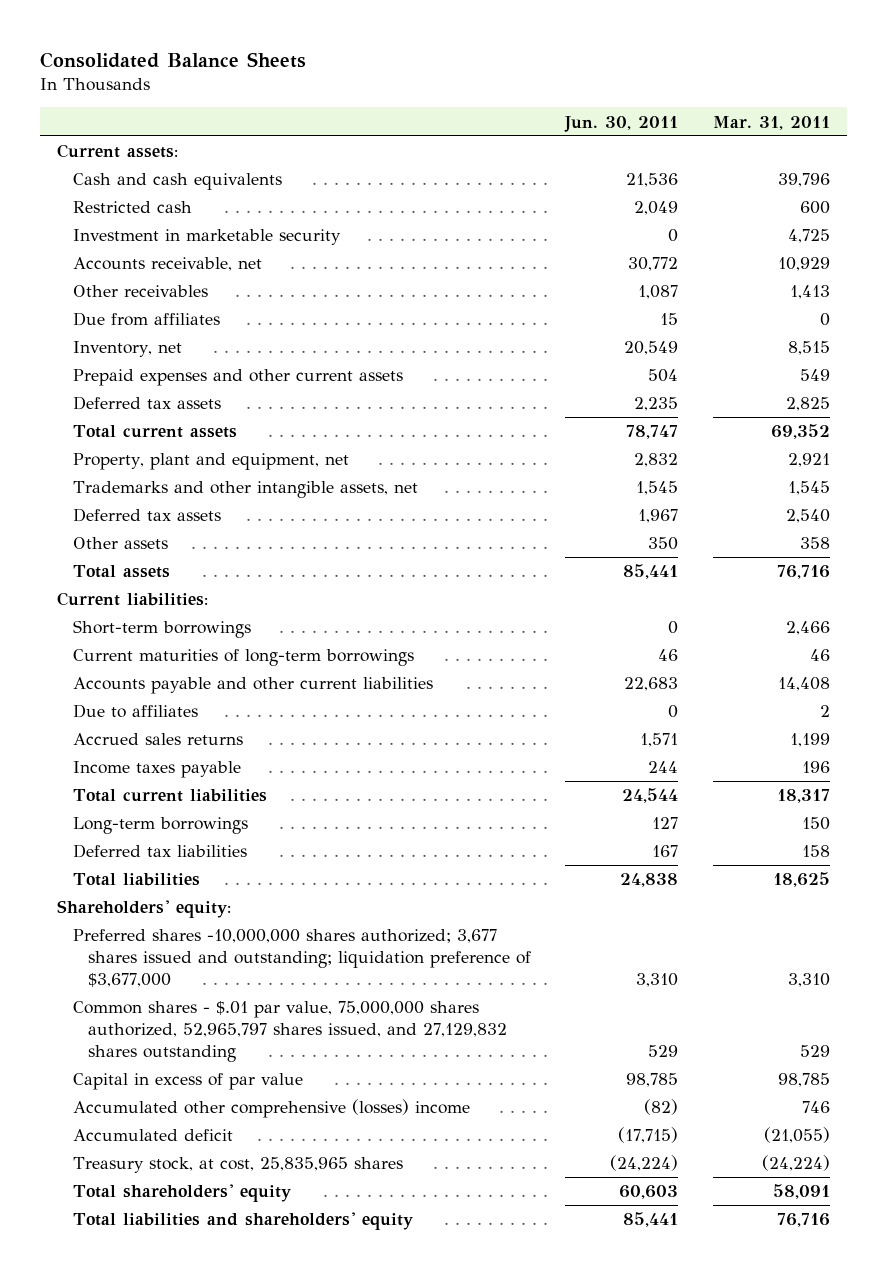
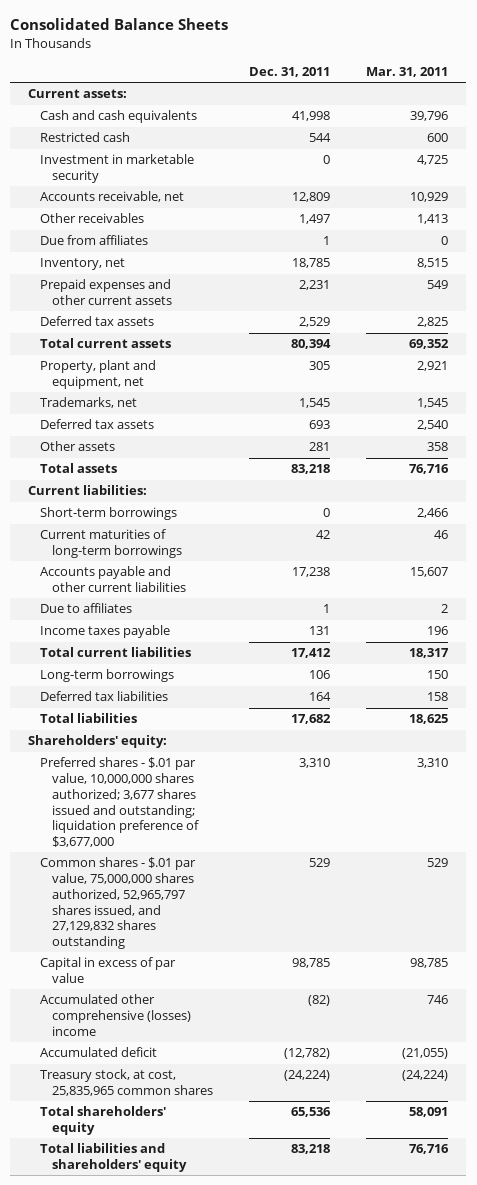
- | Jun. 30, 2011 | Mar. 31, 2011
+ | Dec. 31, 2011 | Mar. 31, 2011
- Trademarks and other intangible assets, net | 1,545 | 1,545
+ Trademarks, net | 1,545 | 1,545
- Accounts payable and other current liabilities | 22,683 | 14,408
+ Accounts payable and other current liabilities | 17,238 | 15,607
- Accrued sales returns | 1,571 | 1,199
- Preferred shares -10,000,000 shares authorized; 3,677 shares issued and outstanding; liquidation preference of $3,677,000 | 3,310 | 3,310
+ Preferred shares - $.01 par value, 10,000,000 shares authorized; 3,677 shares issued and outstanding; liquidation preference of $3,677,000 | 3,310 | 3,310
- Treasury stock, at cost, 25,835,965 shares | (24,224) | (24,224)
+ Treasury stock, at cost, 25,835,965 common shares | (24,224) | (24,224)

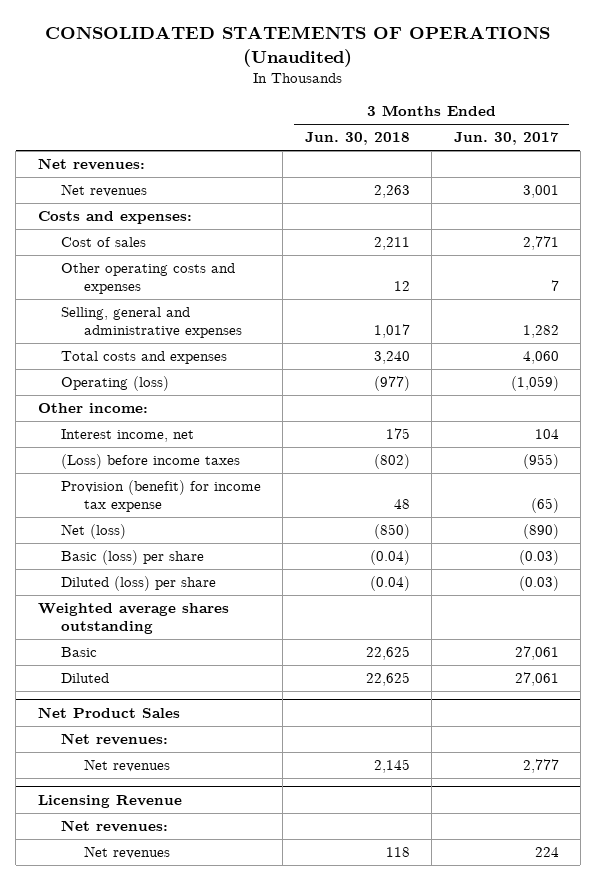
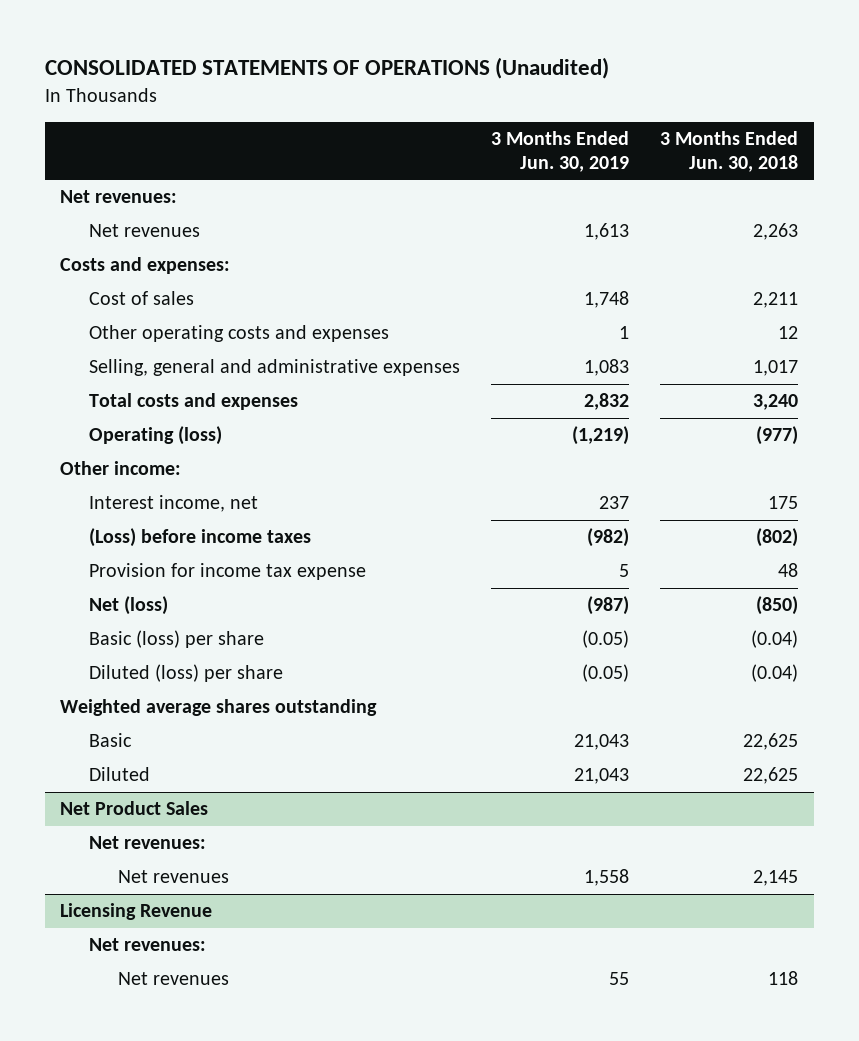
- | 3 Months Ended Jun. 30, 2018 | 3 Months Ended Jun. 30, 2017
+ | 3 Months Ended Jun. 30, 2019 | 3 Months Ended Jun. 30, 2018
- Provision (benefit) for income tax expense | 48 | (65)
+ Provision for income tax expense | 5 | 48

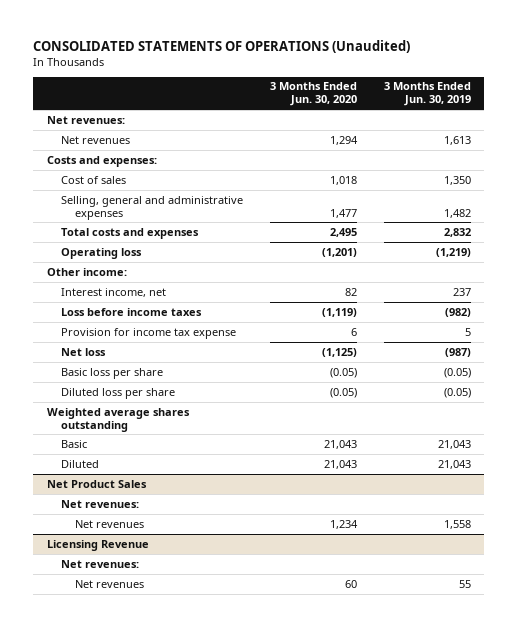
- | 3 Months Ended Jun. 30, 2019 | 3 Months Ended Jun. 30, 2018
+ | 3 Months Ended Jun. 30, 2020 | 3 Months Ended Jun. 30, 2019
- Cost of sales | 1,748 | 2,211
- Other operating costs and expenses | 1 | 12
- Selling, general and administrative expenses | 1,083 | 1,017
+ Cost of sales | 1,018 | 1,350
+ Selling, general and administrative expenses | 1,477 | 1,482
- Operating (loss) | (1,219) | (977)
+ Operating loss | (1,201) | (1,219)
- (Loss) before income taxes | (982) | (802)
+ Loss before income taxes | (1,119) | (982)
- Net (loss) | (987) | (850)
- Basic (loss) per share | (0.05) | (0.04)
- Diluted (loss) per share | (0.05) | (0.04)
+ Net loss | (1,125) | (987)
+ Basic loss per share | (0.05) | (0.05)
+ Diluted loss per share | (0.05) | (0.05)

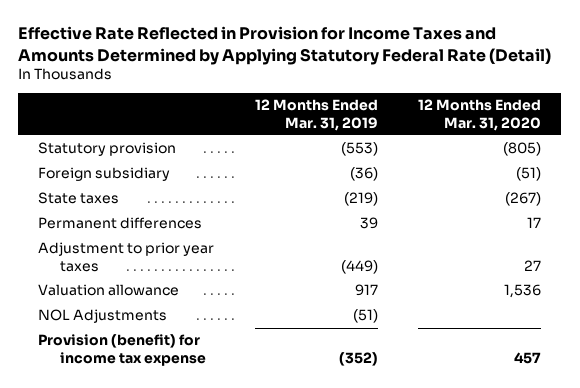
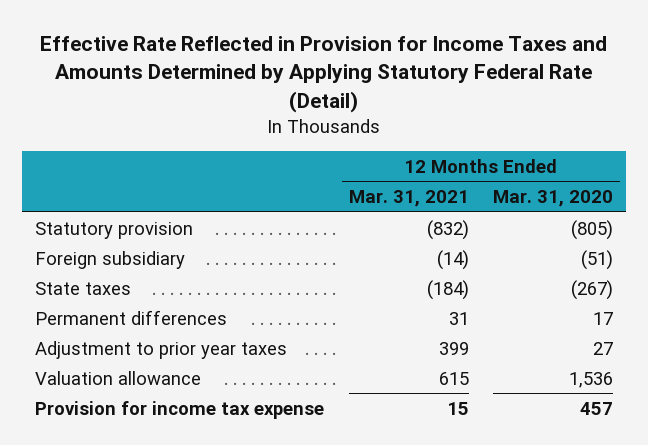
- | 12 Months Ended Mar. 31, 2019 | 12 Months Ended Mar. 31, 2020
+ | 12 Months Ended Mar. 31, 2021 | 12 Months Ended Mar. 31, 2020
- NOL Adjustments | (51) |
- Provision (benefit) for income tax expense | (352) | 457
+ Provision for income tax expense | 15 | 457

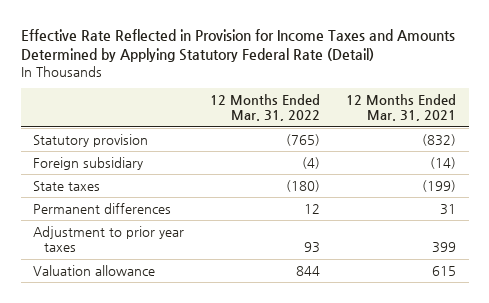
- | 12 Months Ended Mar. 31, 2021 | 12 Months Ended Mar. 31, 2020
+ | 12 Months Ended Mar. 31, 2022 | 12 Months Ended Mar. 31, 2021
- State taxes | (184) | (267)
+ State taxes | (180) | (199)
- Provision for income tax expense | 15 | 457

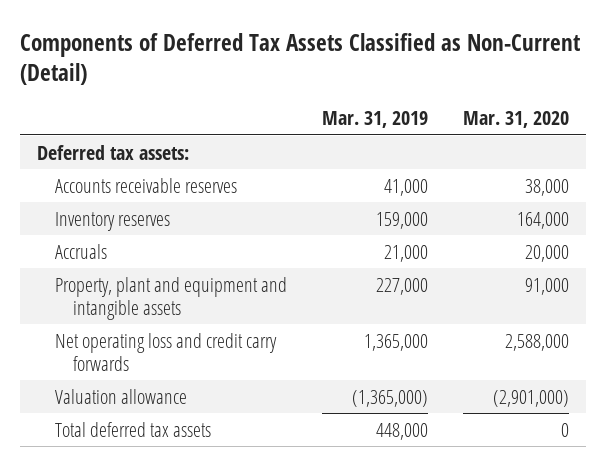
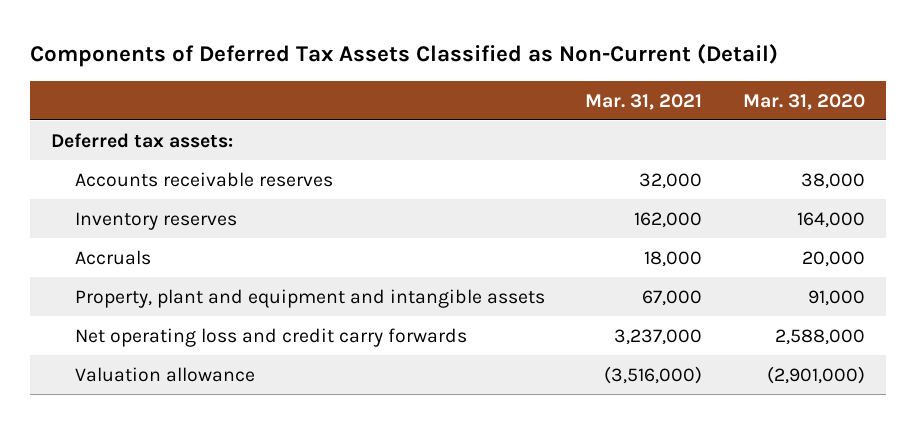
- | Mar. 31, 2019 | Mar. 31, 2020
+ | Mar. 31, 2021 | Mar. 31, 2020
- Total deferred tax assets | 448,000 | 0

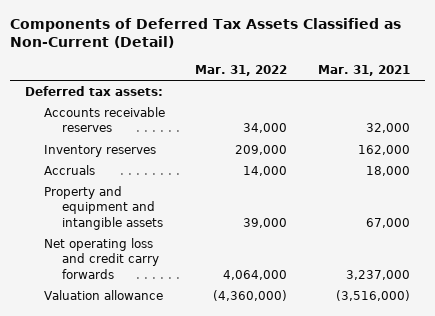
- | Mar. 31, 2021 | Mar. 31, 2020
+ | Mar. 31, 2022 | Mar. 31, 2021
- Property, plant and equipment and intangible assets | 67,000 | 91,000
+ Property and equipment and intangible assets | 39,000 | 67,000

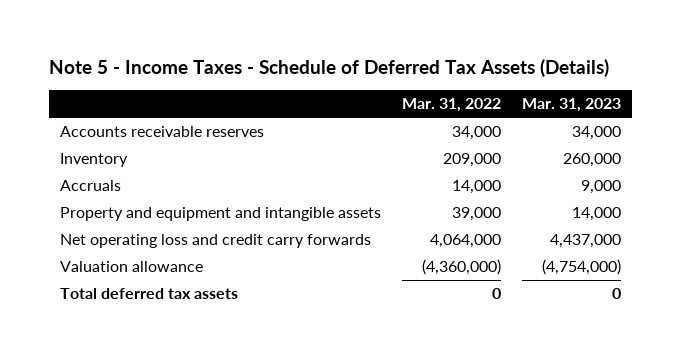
- Components of Deferred Tax Assets Classified as Non-Current (Detail)
+ Note 5 - Income Taxes - Schedule of Deferred Tax Assets (Details)
- | Mar. 31, 2022 | Mar. 31, 2021
+ | Mar. 31, 2022 | Mar. 31, 2023
- Deferred tax assets:
- Inventory reserves | 209,000 | 162,000
+ Inventory | 209,000 | 260,000
+ Total deferred tax assets | 0 | 0

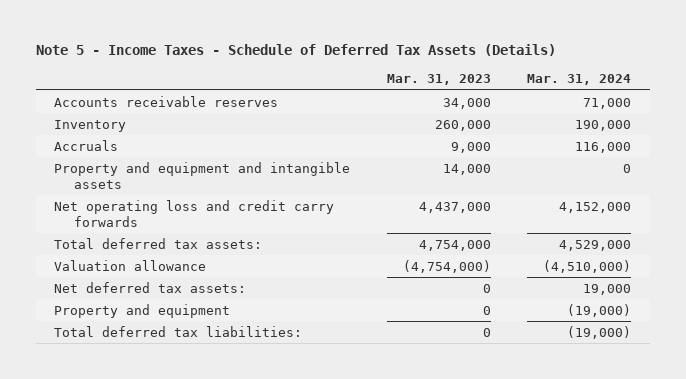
- | Mar. 31, 2022 | Mar. 31, 2023
+ | Mar. 31, 2023 | Mar. 31, 2024
+ Total deferred tax assets: | 4,754,000 | 4,529,000
- Total deferred tax assets | 0 | 0
+ Net deferred tax assets: | 0 | 19,000
+ Property and equipment | 0 | (19,000)
+ Total deferred tax liabilities: | 0 | (19,000)

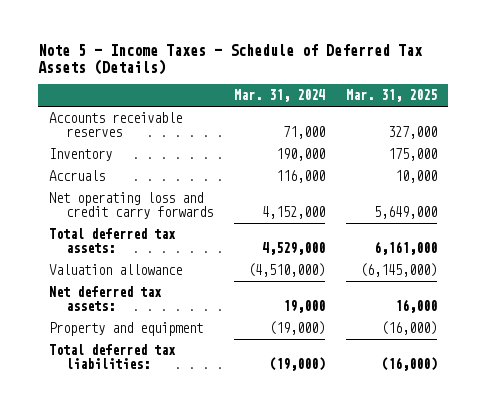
- | Mar. 31, 2023 | Mar. 31, 2024
+ | Mar. 31, 2024 | Mar. 31, 2025
- Property and equipment and intangible assets | 14,000 | 0

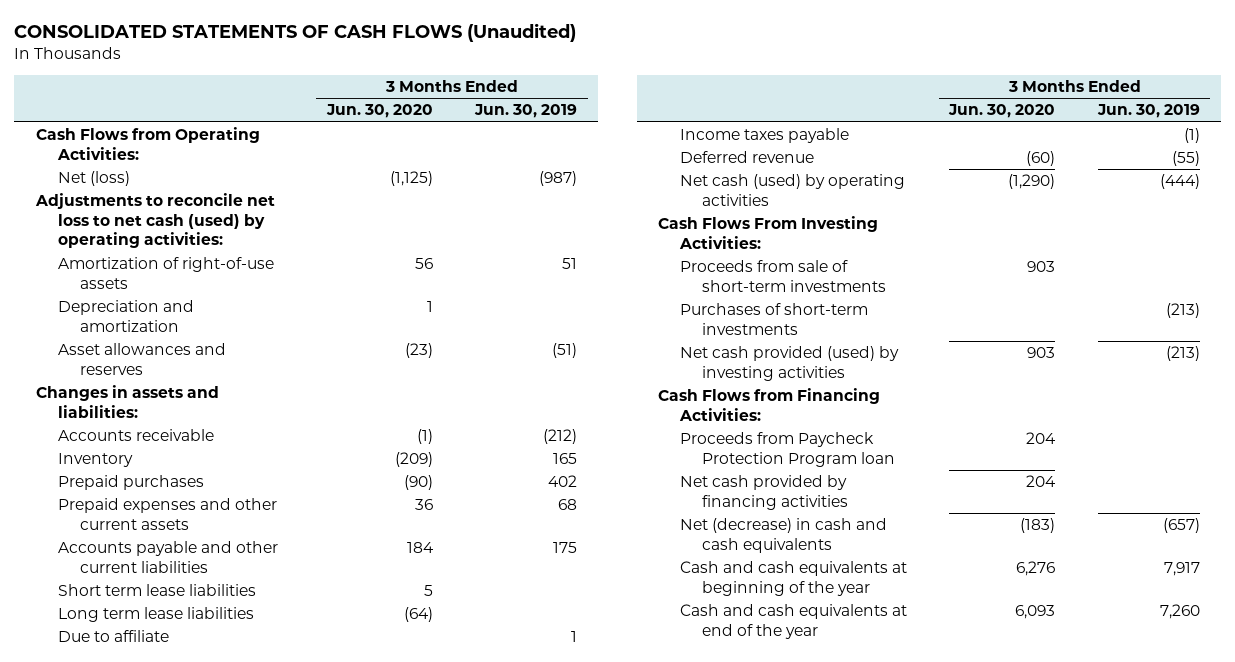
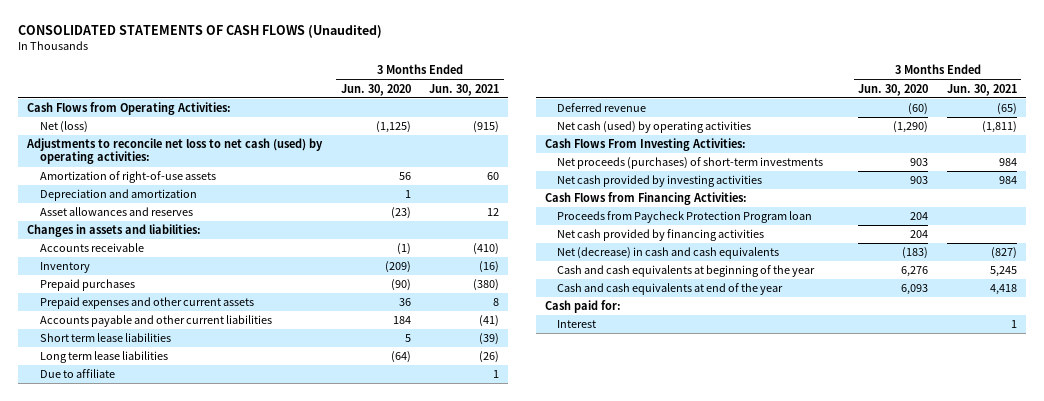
- | 3 Months Ended Jun. 30, 2020 | 3 Months Ended Jun. 30, 2019
+ | 3 Months Ended Jun. 30, 2020 | 3 Months Ended Jun. 30, 2021
- Income taxes payable | | (1)
- Proceeds from sale of short-term investments | 903 |
- Purchases of short-term investments | | (213)
- Net cash provided (used) by investing activities | 903 | (213)
+ Net proceeds (purchases) of short-term investments | 903 | 984
+ Net cash provided by investing activities | 903 | 984
+ Cash paid for:
+ Interest | | 1

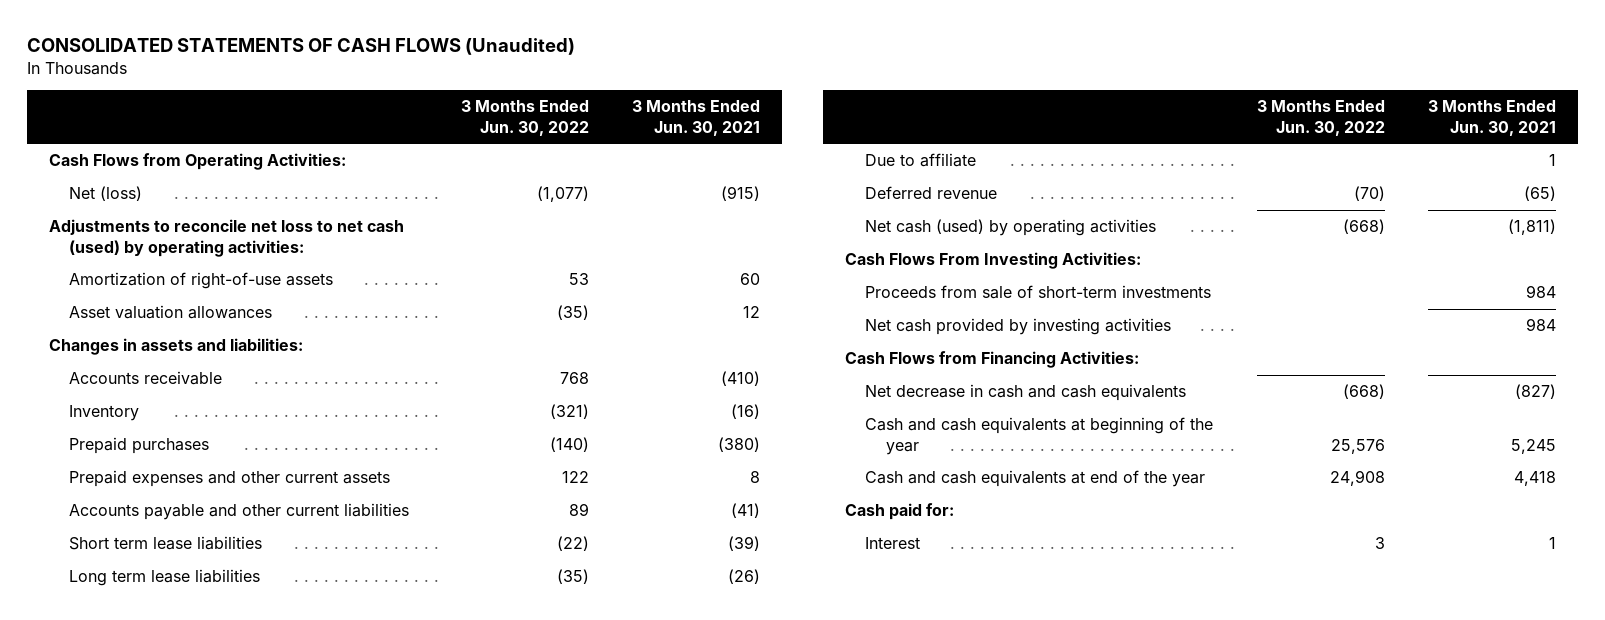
- | 3 Months Ended Jun. 30, 2020 | 3 Months Ended Jun. 30, 2021
+ | 3 Months Ended Jun. 30, 2022 | 3 Months Ended Jun. 30, 2021
- Depreciation and amortization | 1 |
- Asset allowances and reserves | (23) | 12
+ Asset valuation allowances | (35) | 12
- Net proceeds (purchases) of short-term investments | 903 | 984
+ Proceeds from sale of short-term investments | | 984
- Proceeds from Paycheck Protection Program loan | 204 |
- Net cash provided by financing activities | 204 |
- Net (decrease) in cash and cash equivalents | (183) | (827)
+ Net decrease in cash and cash equivalents | (668) | (827)

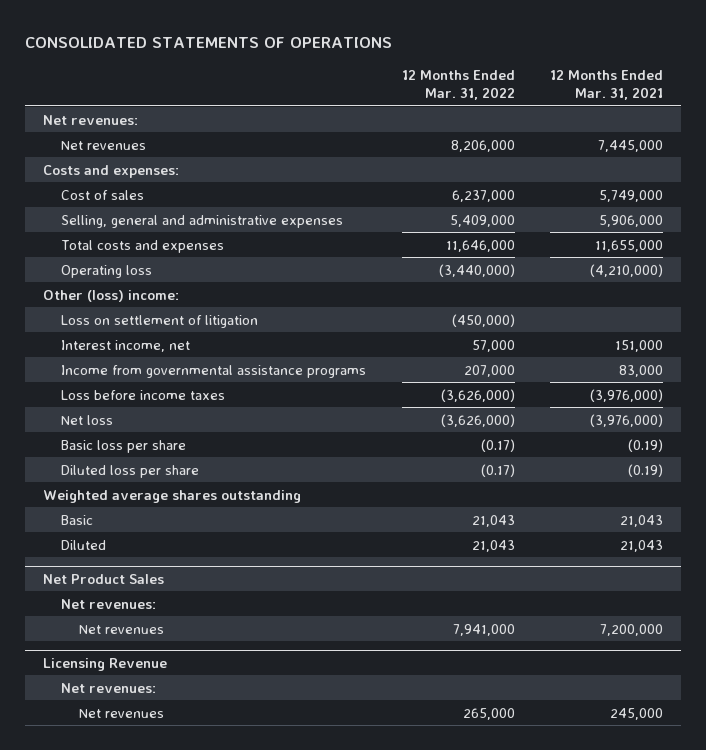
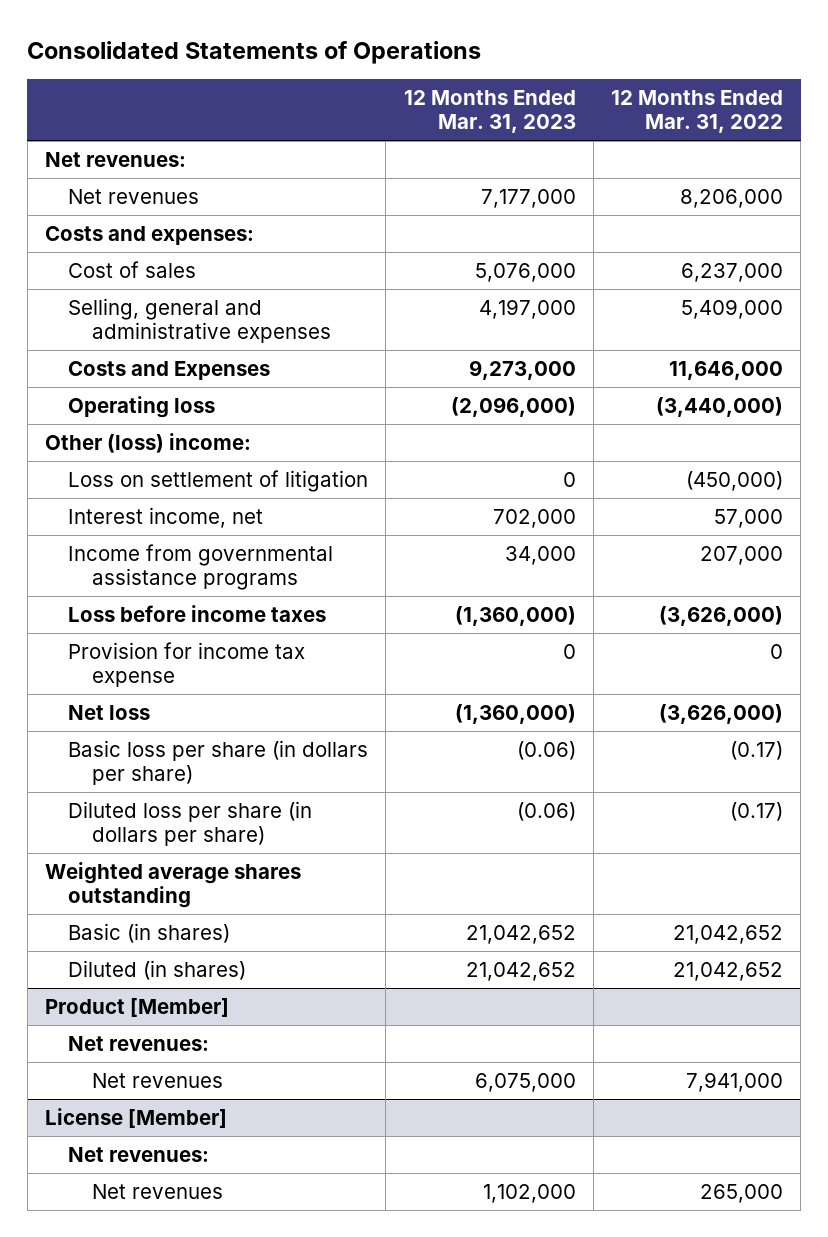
- CONSOLIDATED STATEMENTS OF OPERATIONS
+ Consolidated Statements of Operations
- | 12 Months Ended Mar. 31, 2022 | 12 Months Ended Mar. 31, 2021
+ | 12 Months Ended Mar. 31, 2023 | 12 Months Ended Mar. 31, 2022
- Total costs and expenses | 11,646,000 | 11,655,000
+ Costs and Expenses | 9,273,000 | 11,646,000
+ Provision for income tax expense | 0 | 0
- Basic loss per share | (0.17) | (0.19)
- Diluted loss per share | (0.17) | (0.19)
+ Basic loss per share (in dollars per share) | (0.06) | (0.17)
+ Diluted loss per share (in dollars per share) | (0.06) | (0.17)
- Basic | 21,043 | 21,043
- Diluted | 21,043 | 21,043
- Net Product Sales
+ Basic (in shares) | 21,042,652 | 21,042,652
+ Diluted (in shares) | 21,042,652 | 21,042,652
+ Product [Member]
- Licensing Revenue
+ License [Member]

